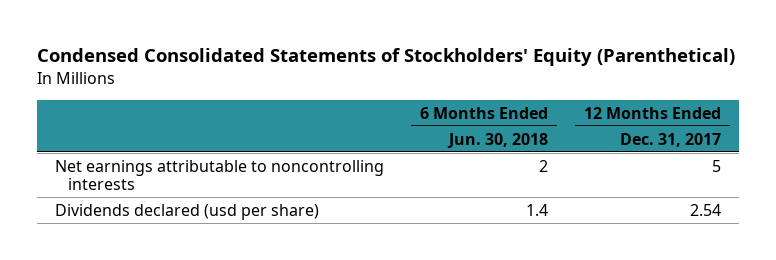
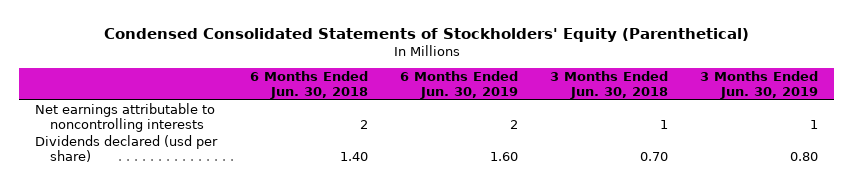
- | 6 Months Ended Jun. 30, 2018 | 12 Months Ended Dec. 31, 2017
+ | 6 Months Ended Jun. 30, 2018 | 6 Months Ended Jun. 30, 2019 | 3 Months Ended Jun. 30, 2018 | 3 Months Ended Jun. 30, 2019
- Dividends declared (usd per share) | 1.4 | 2.54
+ Dividends declared (usd per share) | 1.40 | 1.60 | 0.70 | 0.80

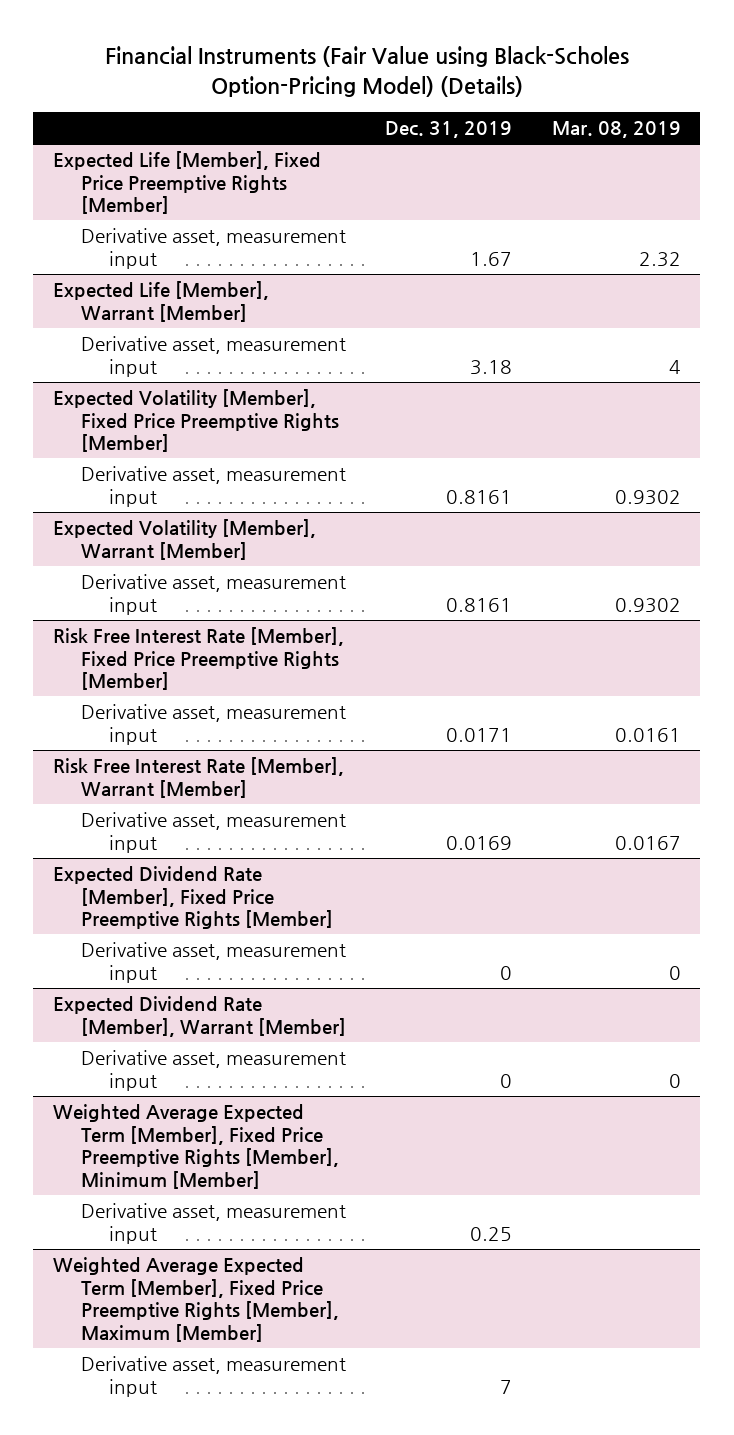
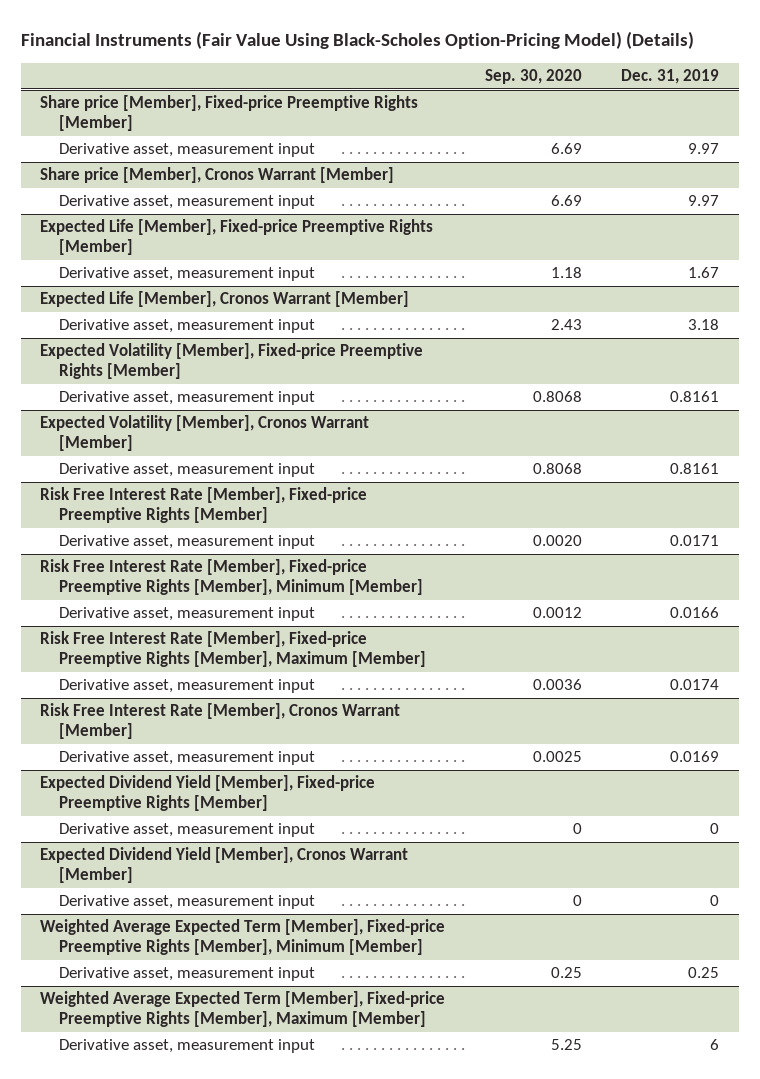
- Financial Instruments (Fair Value using Black-Scholes Option-Pricing Model) (Details)
+ Financial Instruments (Fair Value Using Black-Scholes Option-Pricing Model) (Details)
- | Dec. 31, 2019 | Mar. 08, 2019
+ | Sep. 30, 2020 | Dec. 31, 2019
- Expected Life [Member], Fixed Price Preemptive Rights [Member]
+ Share price [Member], Fixed-price Preemptive Rights [Member]
+ Derivative asset, measurement input | 6.69 | 9.97
+ Share price [Member], Cronos Warrant [Member]
+ Derivative asset, measurement input | 6.69 | 9.97
+ Expected Life [Member], Fixed-price Preemptive Rights [Member]
- Expected Life [Member], Warrant [Member]
+ Expected Life [Member], Cronos Warrant [Member]
- Expected Volatility [Member], Fixed Price Preemptive Rights [Member]
+ Expected Volatility [Member], Fixed-price Preemptive Rights [Member]
- Expected Volatility [Member], Warrant [Member]
+ Expected Volatility [Member], Cronos Warrant [Member]
- Risk Free Interest Rate [Member], Fixed Price Preemptive Rights [Member]
+ Risk Free Interest Rate [Member], Fixed-price Preemptive Rights [Member]
- Risk Free Interest Rate [Member], Warrant [Member]
+ Risk Free Interest Rate [Member], Fixed-price Preemptive Rights [Member], Minimum [Member]
+ Derivative asset, measurement input | 0.0012 | 0.0166
+ Risk Free Interest Rate [Member], Fixed-price Preemptive Rights [Member], Maximum [Member]
+ Derivative asset, measurement input | 0.0036 | 0.0174
+ Risk Free Interest Rate [Member], Cronos Warrant [Member]
- Expected Dividend Rate [Member], Fixed Price Preemptive Rights [Member]
+ Expected Dividend Yield [Member], Fixed-price Preemptive Rights [Member]
- Expected Dividend Rate [Member], Warrant [Member]
+ Expected Dividend Yield [Member], Cronos Warrant [Member]
- Weighted Average Expected Term [Member], Fixed Price Preemptive Rights [Member], Minimum [Member]
+ Weighted Average Expected Term [Member], Fixed-price Preemptive Rights [Member], Minimum [Member]
- Weighted Average Expected Term [Member], Fixed Price Preemptive Rights [Member], Maximum [Member]
- Derivative asset, measurement input | 7 |
+ Weighted Average Expected Term [Member], Fixed-price Preemptive Rights [Member], Maximum [Member]
+ Derivative asset, measurement input | 5.25 | 6

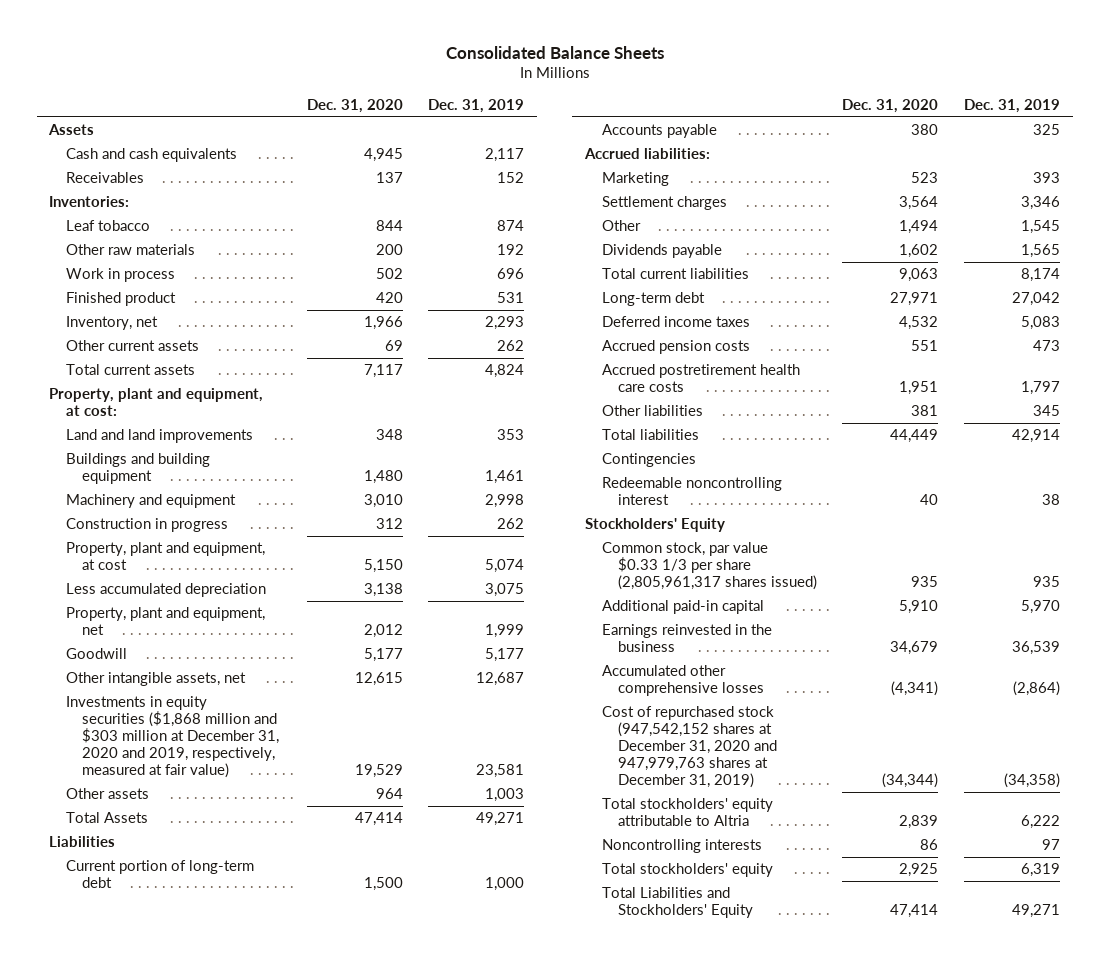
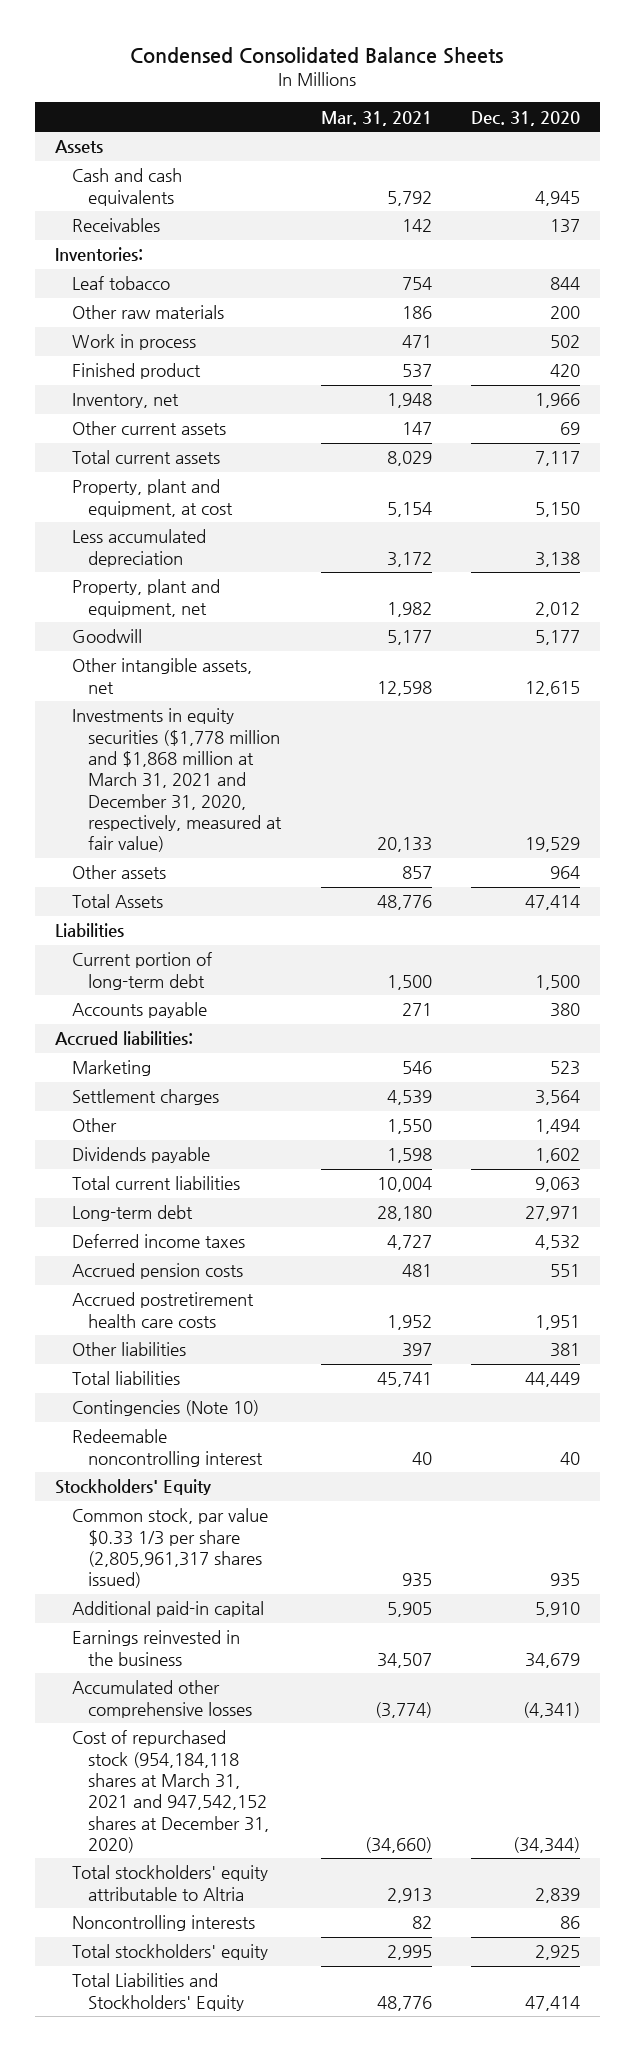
- Consolidated Balance Sheets
+ Condensed Consolidated Balance Sheets
- | Dec. 31, 2020 | Dec. 31, 2019
+ | Mar. 31, 2021 | Dec. 31, 2020
- Property, plant and equipment, at cost:
- Land and land improvements | 348 | 353
- Buildings and building equipment | 1,480 | 1,461
- Machinery and equipment | 3,010 | 2,998
- Construction in progress | 312 | 262
- Investments in equity securities ($1,868 million and $303 million at December 31, 2020 and 2019, respectively, measured at fair value) | 19,529 | 23,581
+ Investments in equity securities ($1,778 million and $1,868 million at March 31, 2021 and December 31, 2020, respectively, measured at fair value) | 20,133 | 19,529
- Contingencies
+ Contingencies (Note 10)
- Cost of repurchased stock (947,542,152 shares at December 31, 2020 and 947,979,763 shares at December 31, 2019) | (34,344) | (34,358)
+ Cost of repurchased stock (954,184,118 shares at March 31, 2021 and 947,542,152 shares at December 31, 2020) | (34,660) | (34,344)

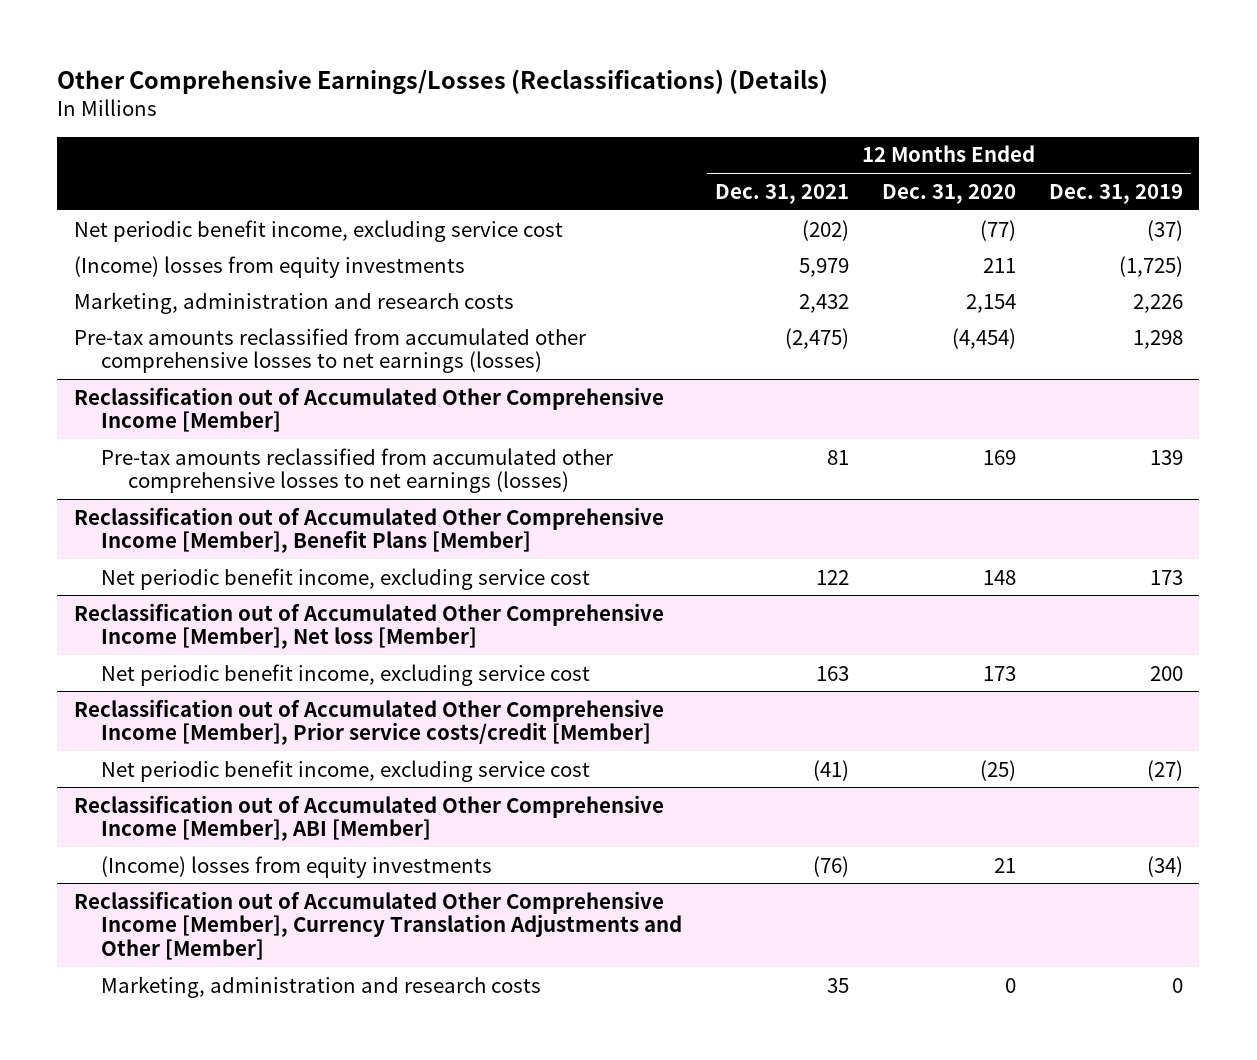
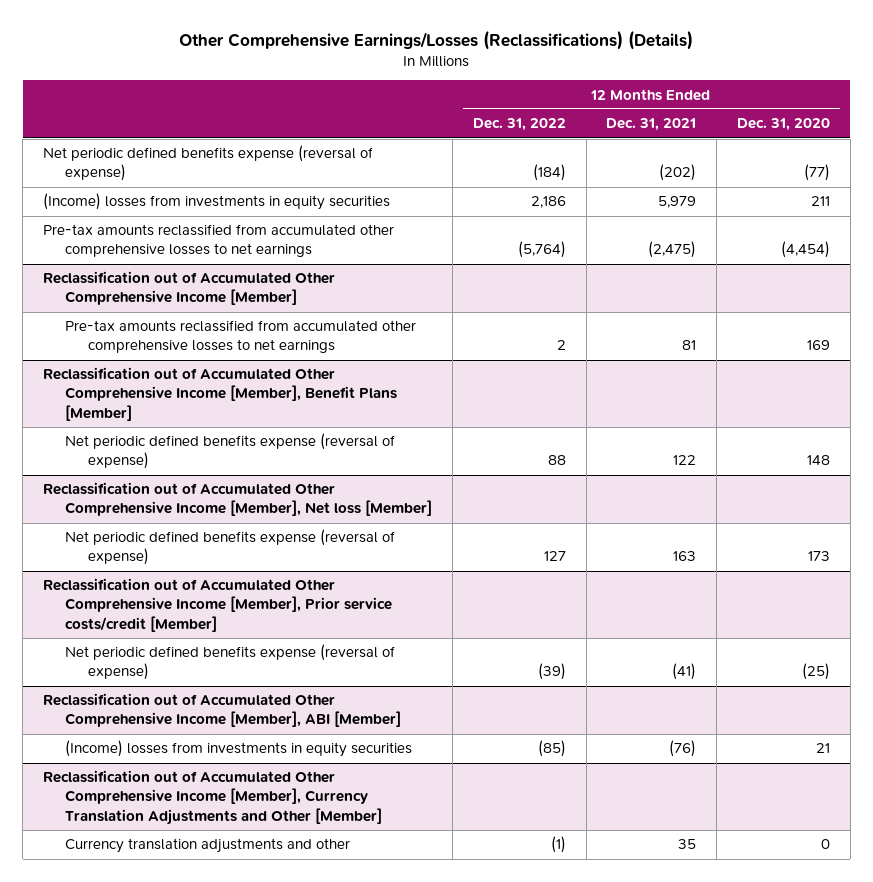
- | 12 Months Ended Dec. 31, 2021 | 12 Months Ended Dec. 31, 2020 | 12 Months Ended Dec. 31, 2019
+ | 12 Months Ended Dec. 31, 2022 | 12 Months Ended Dec. 31, 2021 | 12 Months Ended Dec. 31, 2020
- Net periodic benefit income, excluding service cost | (202) | (77) | (37)
- (Income) losses from equity investments | 5,979 | 211 | (1,725)
- Marketing, administration and research costs | 2,432 | 2,154 | 2,226
- Pre-tax amounts reclassified from accumulated other comprehensive losses to net earnings (losses) | (2,475) | (4,454) | 1,298
+ Net periodic defined benefits expense (reversal of expense) | (184) | (202) | (77)
+ (Income) losses from investments in equity securities | 2,186 | 5,979 | 211
+ Pre-tax amounts reclassified from accumulated other comprehensive losses to net earnings | (5,764) | (2,475) | (4,454)
@ Reclassification out of Accumulated Other Comprehensive Income [Member]
- Pre-tax amounts reclassified from accumulated other comprehensive losses to net earnings (losses) | 81 | 169 | 139
+ Pre-tax amounts reclassified from accumulated other comprehensive losses to net earnings | 2 | 81 | 169
@ Reclassification out of Accumulated Other Comprehensive Income [Member], Benefit Plans [Member]
- Net periodic benefit income, excluding service cost | 122 | 148 | 173
+ Net periodic defined benefits expense (reversal of expense) | 88 | 122 | 148
@ Reclassification out of Accumulated Other Comprehensive Income [Member], Net loss [Member]
- Net periodic benefit income, excluding service cost | 163 | 173 | 200
+ Net periodic defined benefits expense (reversal of expense) | 127 | 163 | 173
@ Reclassification out of Accumulated Other Comprehensive Income [Member], Prior service costs/credit [Member]
- Net periodic benefit income, excluding service cost | (41) | (25) | (27)
+ Net periodic defined benefits expense (reversal of expense) | (39) | (41) | (25)
@ Reclassification out of Accumulated Other Comprehensive Income [Member], ABI [Member]
- (Income) losses from equity investments | (76) | 21 | (34)
+ (Income) losses from investments in equity securities | (85) | (76) | 21
@ Reclassification out of Accumulated Other Comprehensive Income [Member], Currency Translation Adjustments and Other [Member]
- Marketing, administration and research costs | 35 | 0 | 0
+ Currency translation adjustments and other | (1) | 35 | 0

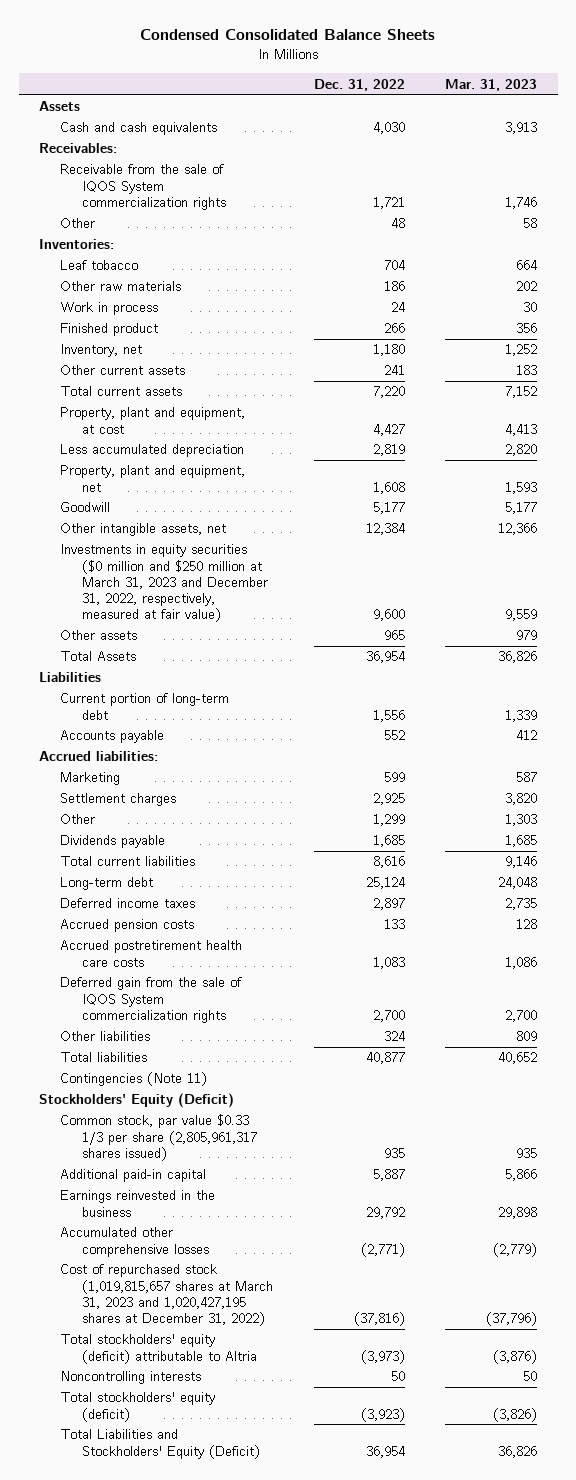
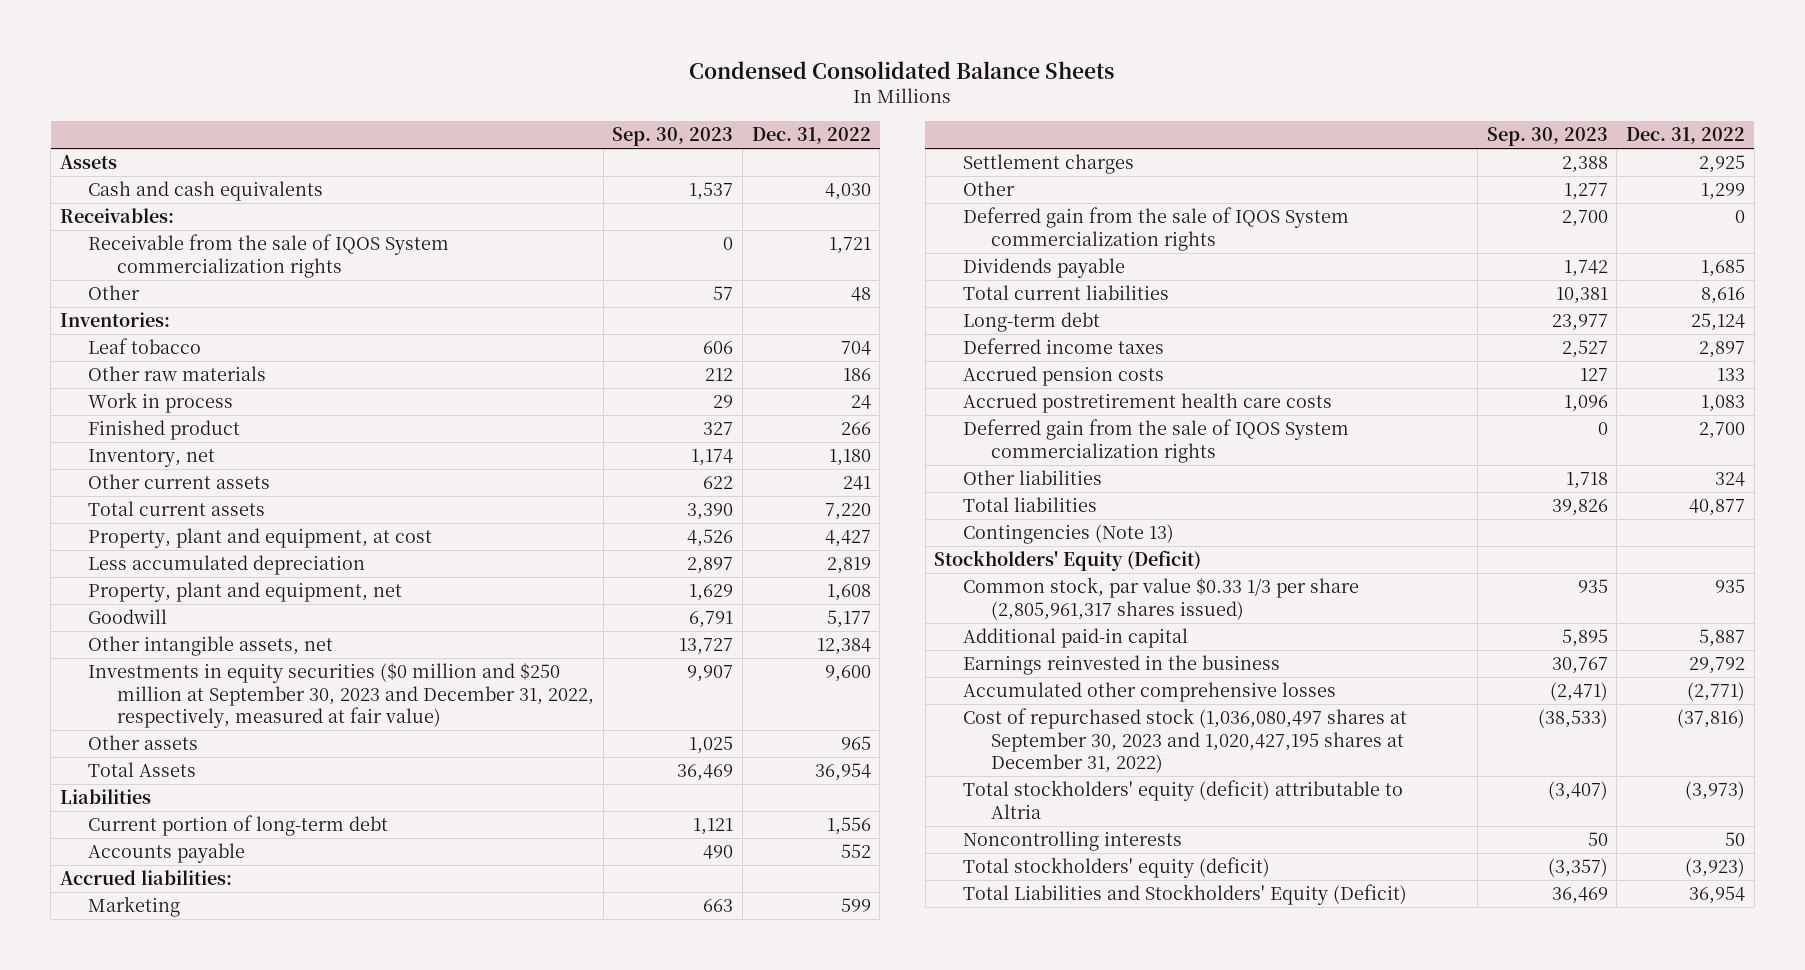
- | Dec. 31, 2022 | Mar. 31, 2023
+ | Sep. 30, 2023 | Dec. 31, 2022
- Investments in equity securities ($0 million and $250 million at March 31, 2023 and December 31, 2022, respectively, measured at fair value) | 9,600 | 9,559
+ Investments in equity securities ($0 million and $250 million at September 30, 2023 and December 31, 2022, respectively, measured at fair value) | 9,907 | 9,600
+ Deferred gain from the sale of IQOS System commercialization rights | 2,700 | 0
- Contingencies (Note 11)
+ Contingencies (Note 13)
- Cost of repurchased stock (1,019,815,657 shares at March 31, 2023 and 1,020,427,195 shares at December 31, 2022) | (37,816) | (37,796)
+ Cost of repurchased stock (1,036,080,497 shares at September 30, 2023 and 1,020,427,195 shares at December 31, 2022) | (38,533) | (37,816)

